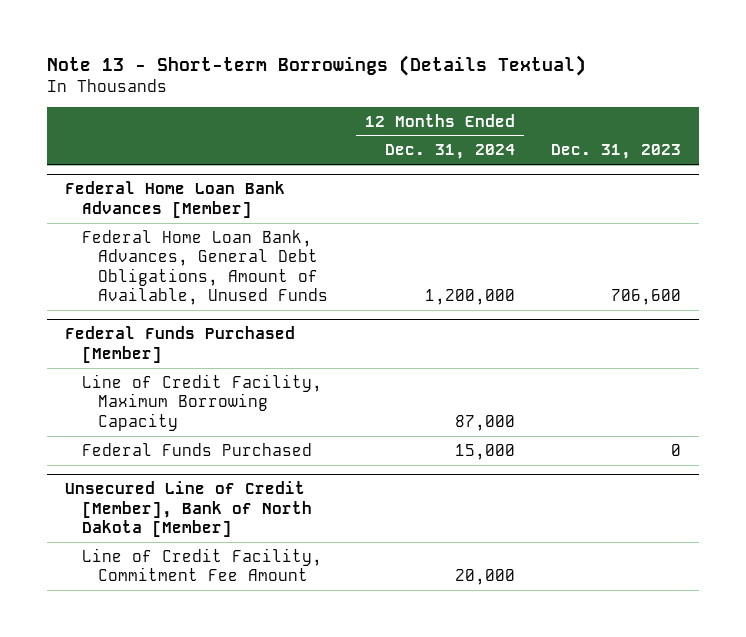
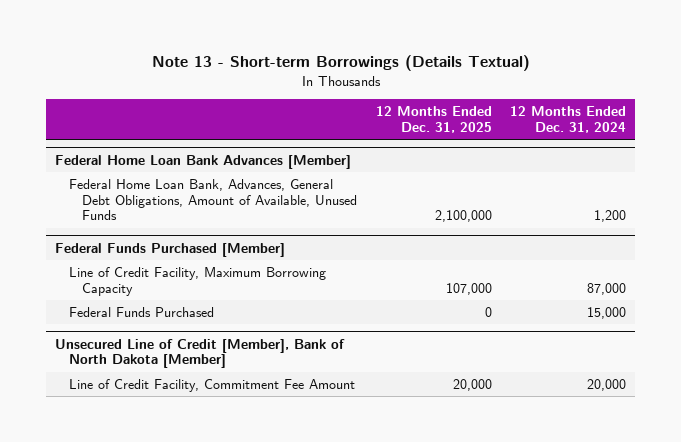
- | 12 Months Ended Dec. 31, 2024 | Dec. 31, 2023
+ | 12 Months Ended Dec. 31, 2025 | 12 Months Ended Dec. 31, 2024
@ Federal Home Loan Bank Advances [Member]
- Federal Home Loan Bank, Advances, General Debt Obligations, Amount of Available, Unused Funds | 1,200,000 | 706,600
+ Federal Home Loan Bank, Advances, General Debt Obligations, Amount of Available, Unused Funds | 2,100,000 | 1,200

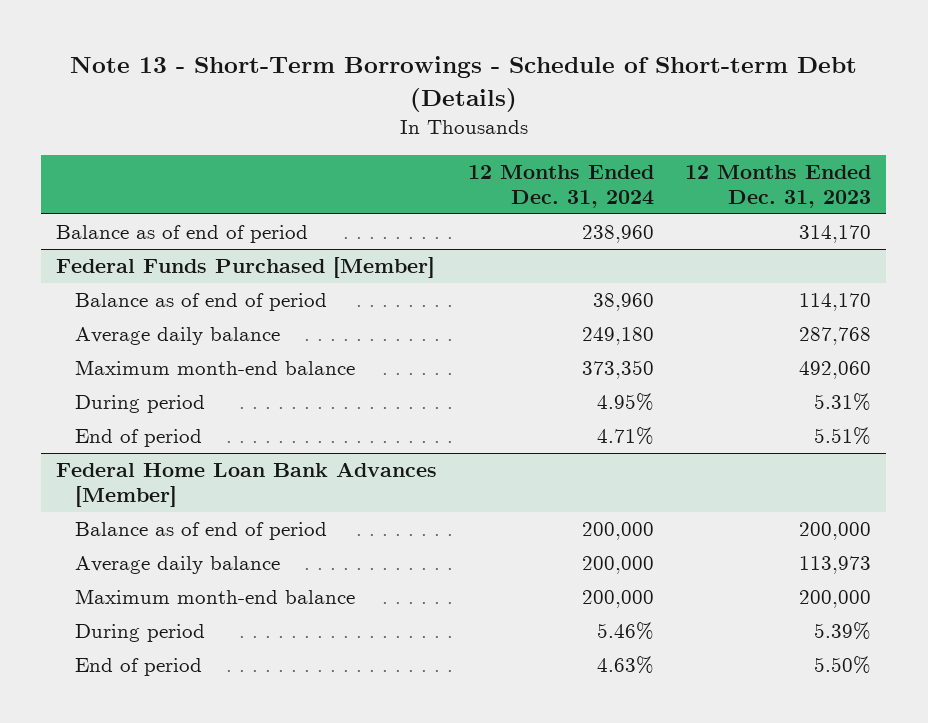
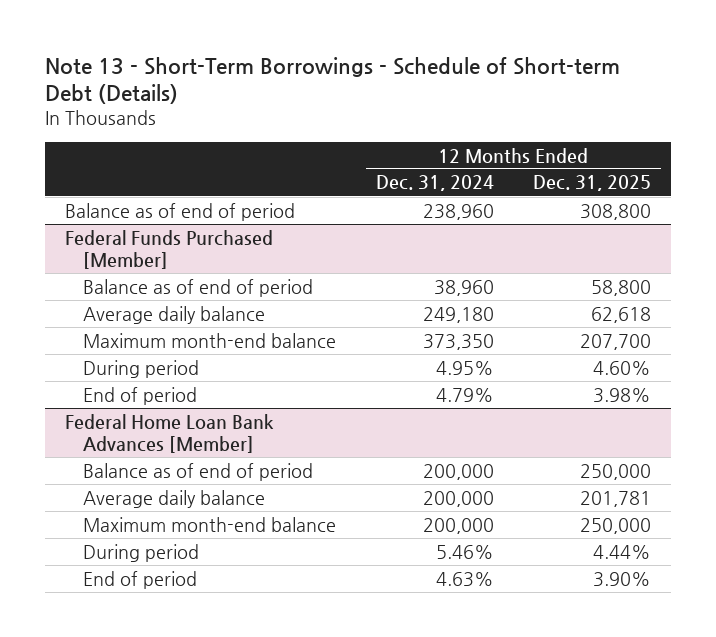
- | 12 Months Ended Dec. 31, 2024 | 12 Months Ended Dec. 31, 2023
+ | 12 Months Ended Dec. 31, 2024 | 12 Months Ended Dec. 31, 2025
@ Federal Funds Purchased [Member]
- End of period | 4.71% | 5.51%
+ End of period | 4.79% | 3.98%

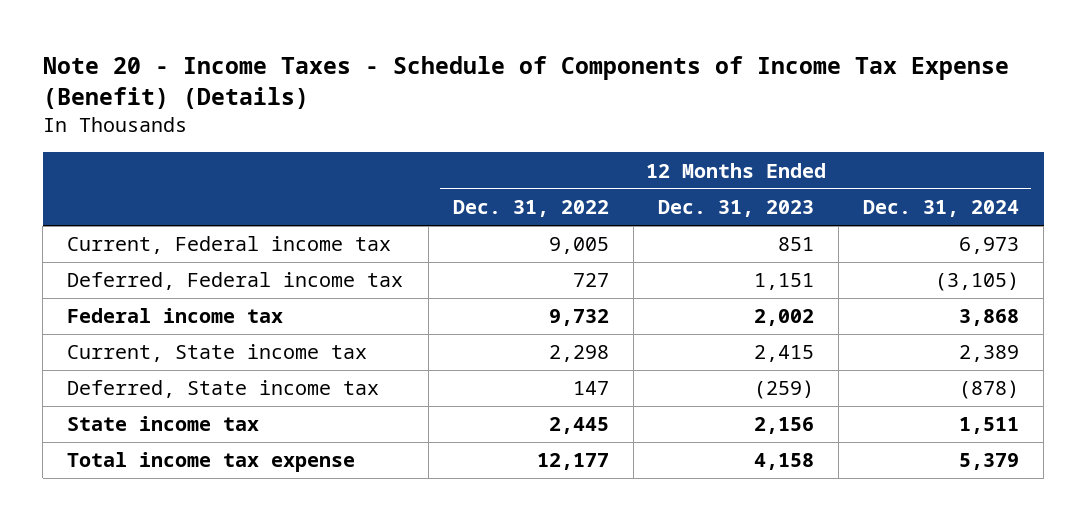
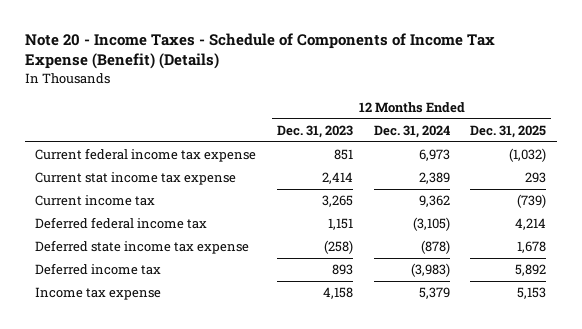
- | 12 Months Ended Dec. 31, 2022 | 12 Months Ended Dec. 31, 2023 | 12 Months Ended Dec. 31, 2024
+ | 12 Months Ended Dec. 31, 2023 | 12 Months Ended Dec. 31, 2024 | 12 Months Ended Dec. 31, 2025
- Current, Federal income tax | 9,005 | 851 | 6,973
- Deferred, Federal income tax | 727 | 1,151 | (3,105)
- Federal income tax | 9,732 | 2,002 | 3,868
- Current, State income tax | 2,298 | 2,415 | 2,389
- Deferred, State income tax | 147 | (259) | (878)
- State income tax | 2,445 | 2,156 | 1,511
- Total income tax expense | 12,177 | 4,158 | 5,379
+ Current federal income tax expense | 851 | 6,973 | (1,032)
+ Current stat income tax expense | 2,414 | 2,389 | 293
+ Current income tax | 3,265 | 9,362 | (739)
+ Deferred federal income tax | 1,151 | (3,105) | 4,214
+ Deferred state income tax expense | (258) | (878) | 1,678
+ Deferred income tax | 893 | (3,983) | 5,892
+ Income tax expense | 4,158 | 5,379 | 5,153

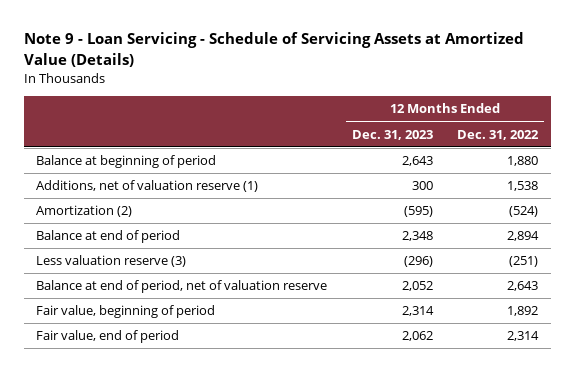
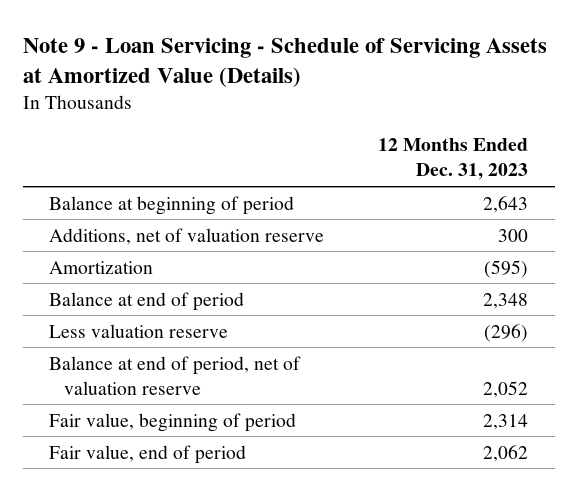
- | 12 Months Ended Dec. 31, 2023 | 12 Months Ended Dec. 31, 2022
+ | 12 Months Ended Dec. 31, 2023
- Additions, net of valuation reserve (1) | 300 | 1,538
- Amortization (2) | (595) | (524)
+ Additions, net of valuation reserve | 300
+ Amortization | (595)
- Less valuation reserve (3) | (296) | (251)
+ Less valuation reserve | (296)

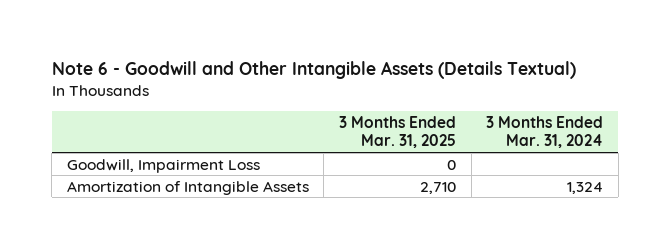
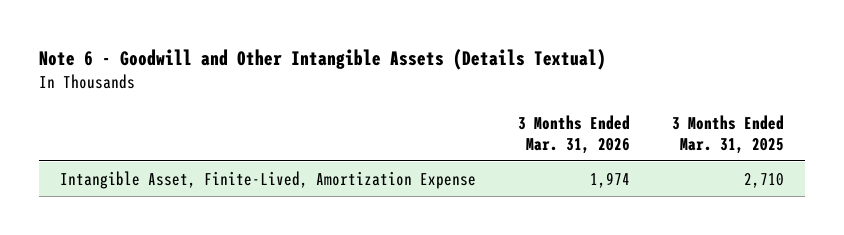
- | 3 Months Ended Mar. 31, 2025 | 3 Months Ended Mar. 31, 2024
+ | 3 Months Ended Mar. 31, 2026 | 3 Months Ended Mar. 31, 2025
- Goodwill, Impairment Loss | 0 |
- Amortization of Intangible Assets | 2,710 | 1,324
+ Intangible Asset, Finite-Lived, Amortization Expense | 1,974 | 2,710

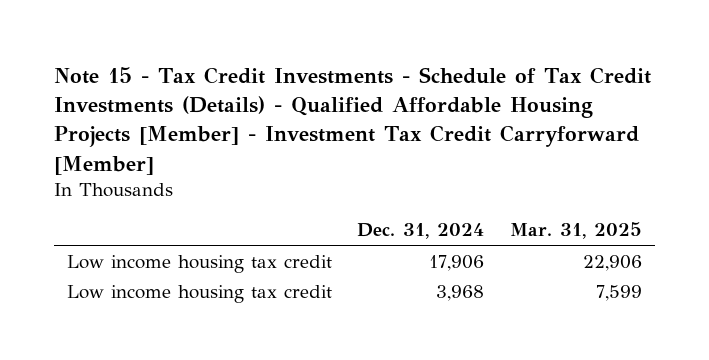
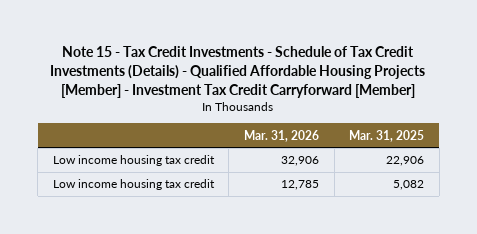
- | Dec. 31, 2024 | Mar. 31, 2025
+ | Mar. 31, 2026 | Mar. 31, 2025
- Low income housing tax credit | 3,968 | 7,599
+ Low income housing tax credit | 12,785 | 5,082

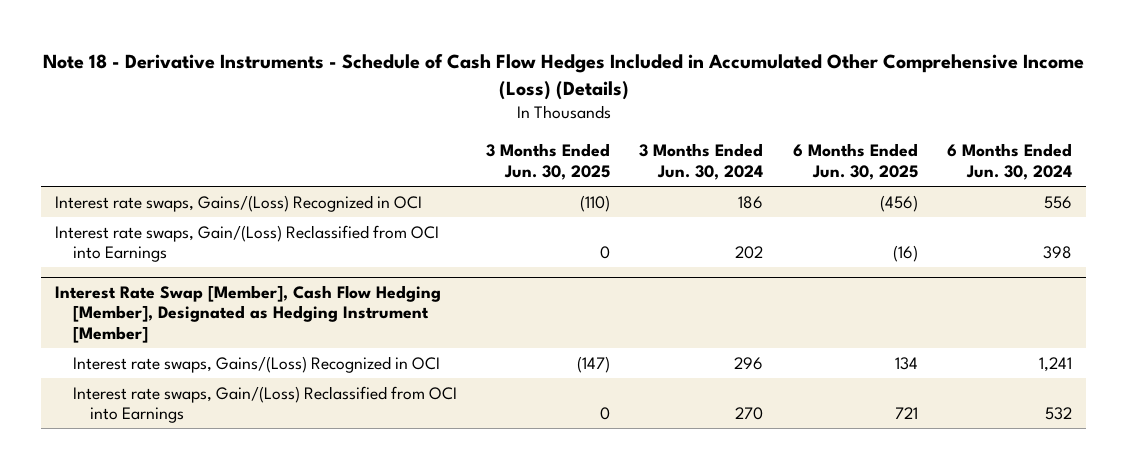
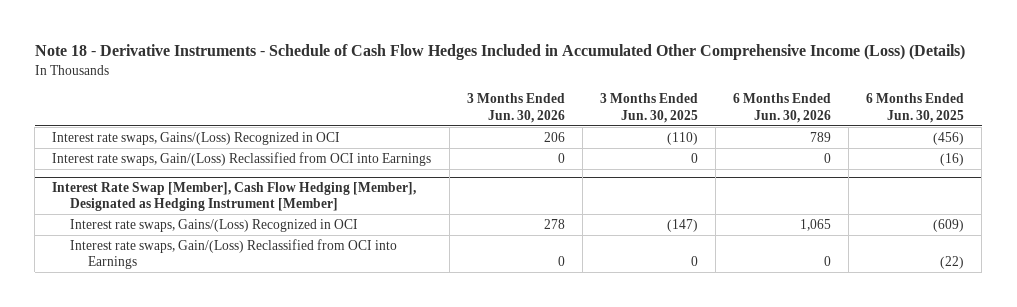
- | 3 Months Ended Jun. 30, 2025 | 3 Months Ended Jun. 30, 2024 | 6 Months Ended Jun. 30, 2025 | 6 Months Ended Jun. 30, 2024
+ | 3 Months Ended Jun. 30, 2026 | 3 Months Ended Jun. 30, 2025 | 6 Months Ended Jun. 30, 2026 | 6 Months Ended Jun. 30, 2025
@ Interest Rate Swap [Member], Cash Flow Hedging [Member], Designated as Hedging Instrument [Member]
- Interest rate swaps, Gains/(Loss) Recognized in OCI | (147) | 296 | 134 | 1,241
- Interest rate swaps, Gain/(Loss) Reclassified from OCI into Earnings | 0 | 270 | 721 | 532
+ Interest rate swaps, Gains/(Loss) Recognized in OCI | 278 | (147) | 1,065 | (609)
+ Interest rate swaps, Gain/(Loss) Reclassified from OCI into Earnings | 0 | 0 | 0 | (22)

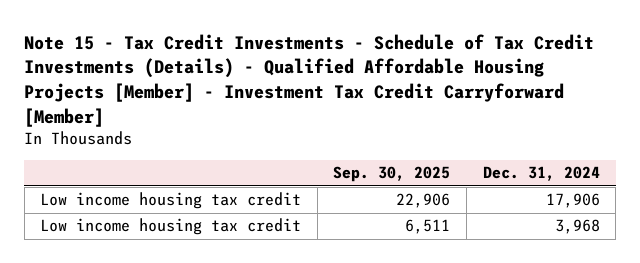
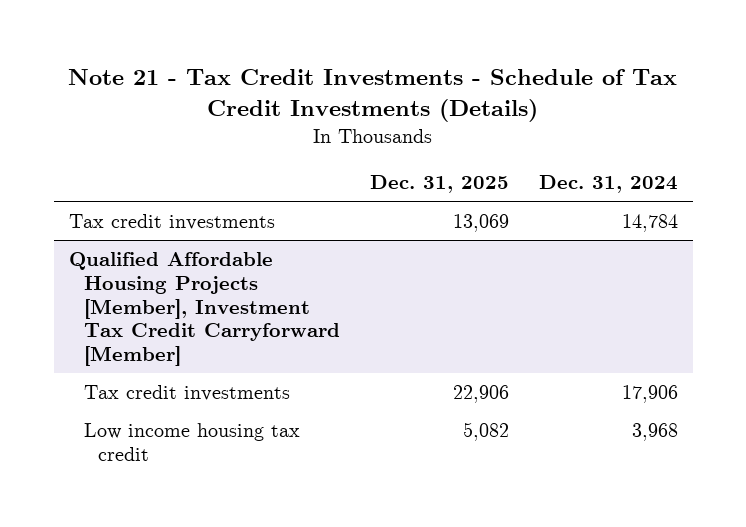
- Note 15 - Tax Credit Investments - Schedule of Tax Credit Investments (Details) - Qualified Affordable Housing Projects [Member] - Investment Tax Credit Carryforward [Member]
+ Note 21 - Tax Credit Investments - Schedule of Tax Credit Investments (Details)
- | Sep. 30, 2025 | Dec. 31, 2024
+ | Dec. 31, 2025 | Dec. 31, 2024
- Low income housing tax credit | 22,906 | 17,906
+ Tax credit investments | 13,069 | 14,784
+ Qualified Affordable Housing Projects [Member], Investment Tax Credit Carryforward [Member]
+ Tax credit investments | 22,906 | 17,906

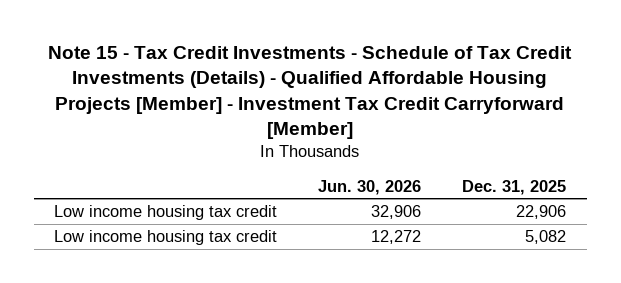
- Note 21 - Tax Credit Investments - Schedule of Tax Credit Investments (Details)
+ Note 15 - Tax Credit Investments - Schedule of Tax Credit Investments (Details) - Qualified Affordable Housing Projects [Member] - Investment Tax Credit Carryforward [Member]
- | Dec. 31, 2025 | Dec. 31, 2024
+ | Jun. 30, 2026 | Dec. 31, 2025
- Tax credit investments | 13,069 | 14,784
- Qualified Affordable Housing Projects [Member], Investment Tax Credit Carryforward [Member]
- Tax credit investments | 22,906 | 17,906
+ Low income housing tax credit | 32,906 | 22,906

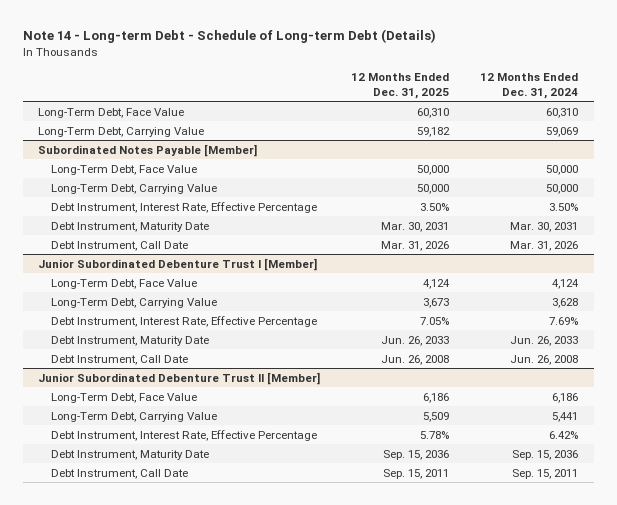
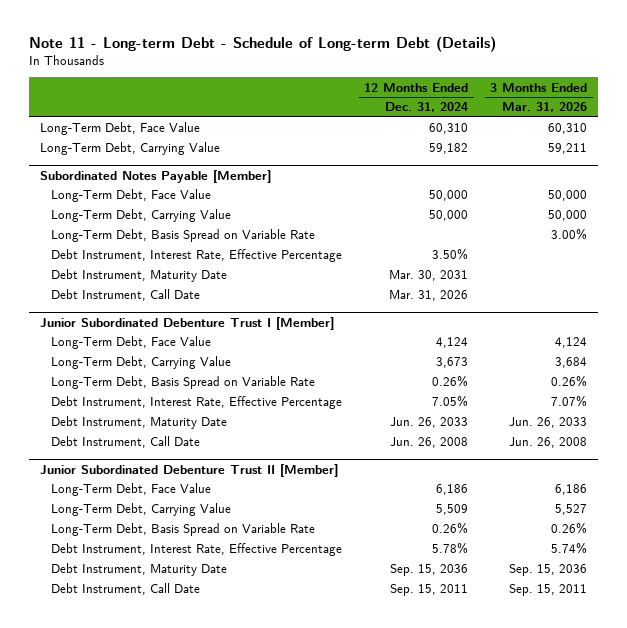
- Note 14 - Long-term Debt - Schedule of Long-term Debt (Details)
+ Note 11 - Long-term Debt - Schedule of Long-term Debt (Details)
- | 12 Months Ended Dec. 31, 2025 | 12 Months Ended Dec. 31, 2024
+ | 12 Months Ended Dec. 31, 2024 | 3 Months Ended Mar. 31, 2026
- Long-Term Debt, Carrying Value | 59,182 | 59,069
+ Long-Term Debt, Carrying Value | 59,182 | 59,211
@ Subordinated Notes Payable [Member]
+ Long-Term Debt, Basis Spread on Variable Rate | | 3.00%
@ Junior Subordinated Debenture Trust I [Member]
- Long-Term Debt, Carrying Value | 3,673 | 3,628
- Debt Instrument, Interest Rate, Effective Percentage | 7.05% | 7.69%
+ Long-Term Debt, Carrying Value | 3,673 | 3,684
+ Long-Term Debt, Basis Spread on Variable Rate | 0.26% | 0.26%
+ Debt Instrument, Interest Rate, Effective Percentage | 7.05% | 7.07%
@ Junior Subordinated Debenture Trust II [Member]
- Long-Term Debt, Carrying Value | 5,509 | 5,441
- Debt Instrument, Interest Rate, Effective Percentage | 5.78% | 6.42%
+ Long-Term Debt, Carrying Value | 5,509 | 5,527
+ Long-Term Debt, Basis Spread on Variable Rate | 0.26% | 0.26%
+ Debt Instrument, Interest Rate, Effective Percentage | 5.78% | 5.74%

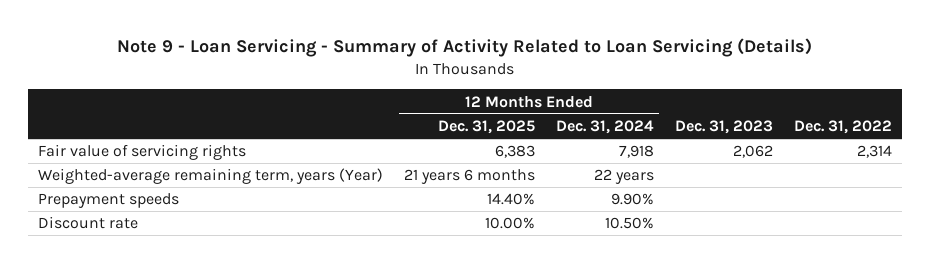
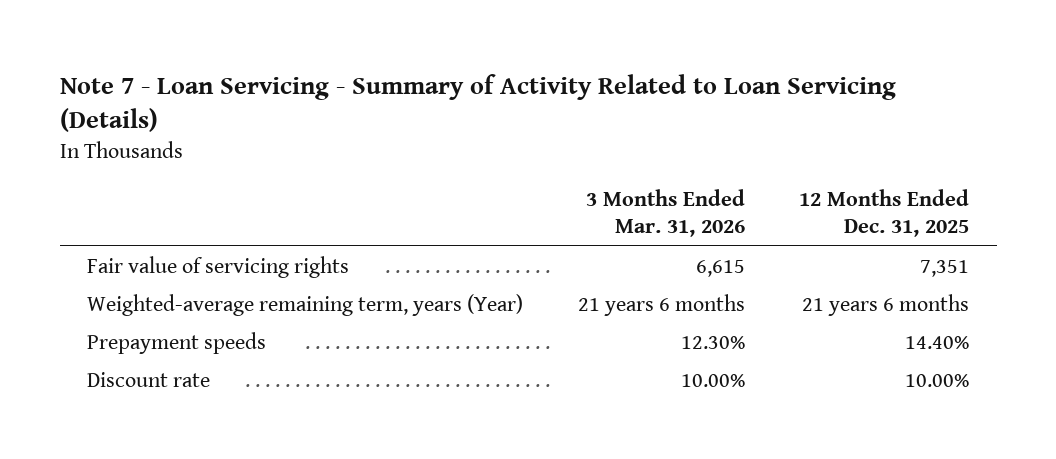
- Note 9 - Loan Servicing - Summary of Activity Related to Loan Servicing (Details)
+ Note 7 - Loan Servicing - Summary of Activity Related to Loan Servicing (Details)
- | 12 Months Ended Dec. 31, 2025 | 12 Months Ended Dec. 31, 2024 | Dec. 31, 2023 | Dec. 31, 2022
+ | 3 Months Ended Mar. 31, 2026 | 12 Months Ended Dec. 31, 2025
- Fair value of servicing rights | 6,383 | 7,918 | 2,062 | 2,314
+ Fair value of servicing rights | 6,615 | 7,351

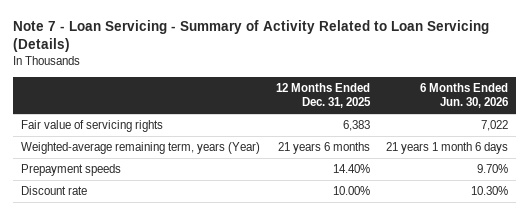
- | 3 Months Ended Mar. 31, 2026 | 12 Months Ended Dec. 31, 2025
+ | 12 Months Ended Dec. 31, 2025 | 6 Months Ended Jun. 30, 2026
- Fair value of servicing rights | 6,615 | 7,351
+ Fair value of servicing rights | 6,383 | 7,022

